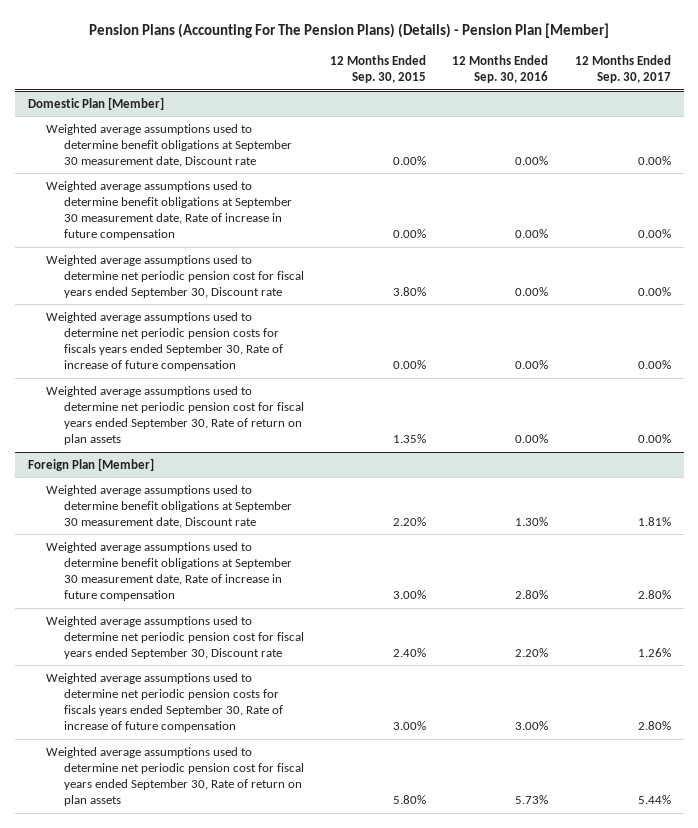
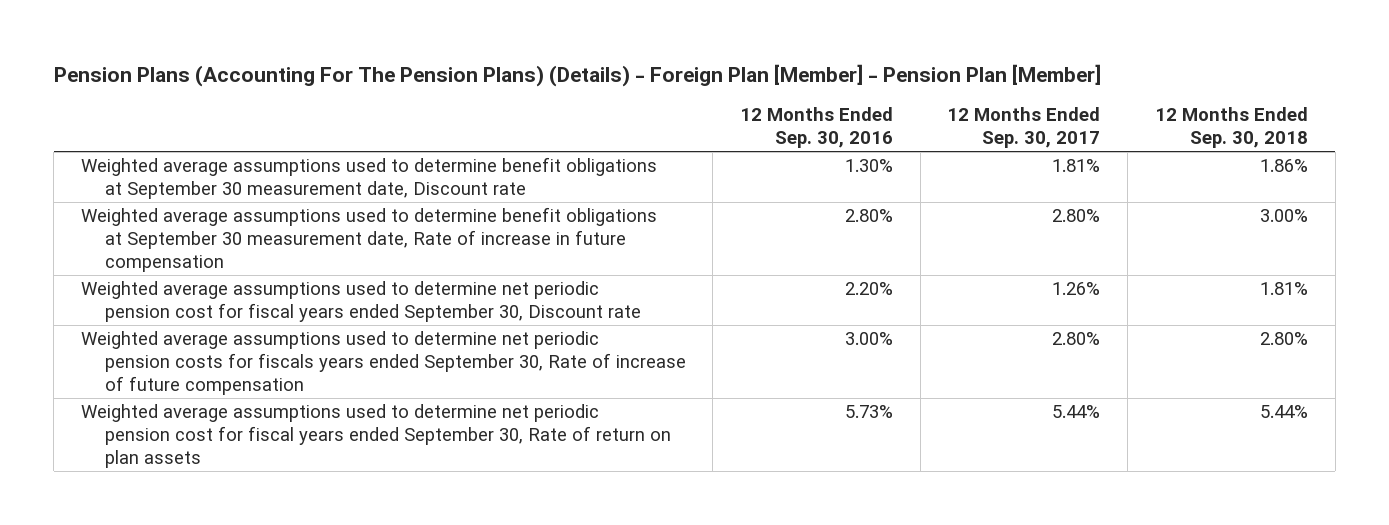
- Pension Plans (Accounting For The Pension Plans) (Details) - Pension Plan [Member]
+ Pension Plans (Accounting For The Pension Plans) (Details) - Foreign Plan [Member] - Pension Plan [Member]
- | 12 Months Ended Sep. 30, 2015 | 12 Months Ended Sep. 30, 2016 | 12 Months Ended Sep. 30, 2017
+ | 12 Months Ended Sep. 30, 2016 | 12 Months Ended Sep. 30, 2017 | 12 Months Ended Sep. 30, 2018
- Domestic Plan [Member]
- Weighted average assumptions used to determine benefit obligations at September 30 measurement date, Discount rate | 0.00% | 0.00% | 0.00%
- Weighted average assumptions used to determine benefit obligations at September 30 measurement date, Rate of increase in future compensation | 0.00% | 0.00% | 0.00%
- Weighted average assumptions used to determine net periodic pension cost for fiscal years ended September 30, Discount rate | 3.80% | 0.00% | 0.00%
- Weighted average assumptions used to determine net periodic pension costs for fiscals years ended September 30, Rate of increase of future compensation | 0.00% | 0.00% | 0.00%
- Weighted average assumptions used to determine net periodic pension cost for fiscal years ended September 30, Rate of return on plan assets | 1.35% | 0.00% | 0.00%
- Foreign Plan [Member]

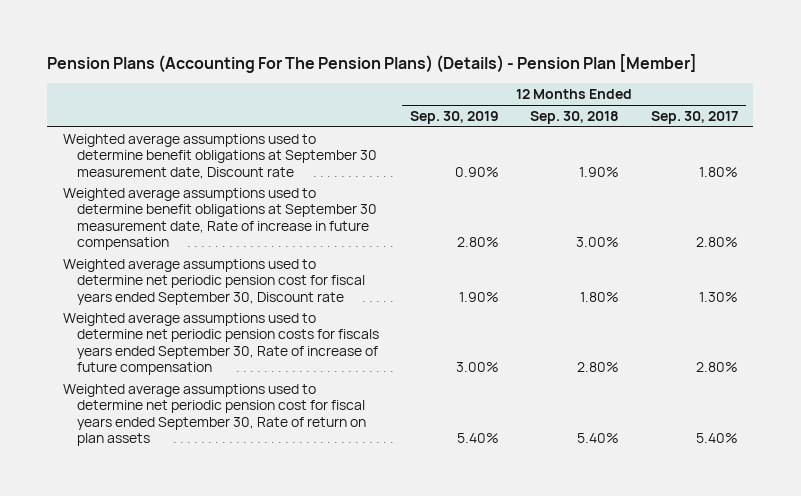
- Pension Plans (Accounting For The Pension Plans) (Details) - Foreign Plan [Member] - Pension Plan [Member]
+ Pension Plans (Accounting For The Pension Plans) (Details) - Pension Plan [Member]
- | 12 Months Ended Sep. 30, 2016 | 12 Months Ended Sep. 30, 2017 | 12 Months Ended Sep. 30, 2018
+ | 12 Months Ended Sep. 30, 2019 | 12 Months Ended Sep. 30, 2018 | 12 Months Ended Sep. 30, 2017
- Weighted average assumptions used to determine benefit obligations at September 30 measurement date, Discount rate | 1.30% | 1.81% | 1.86%
+ Weighted average assumptions used to determine benefit obligations at September 30 measurement date, Discount rate | 0.90% | 1.90% | 1.80%
- Weighted average assumptions used to determine net periodic pension cost for fiscal years ended September 30, Discount rate | 2.20% | 1.26% | 1.81%
+ Weighted average assumptions used to determine net periodic pension cost for fiscal years ended September 30, Discount rate | 1.90% | 1.80% | 1.30%
- Weighted average assumptions used to determine net periodic pension cost for fiscal years ended September 30, Rate of return on plan assets | 5.73% | 5.44% | 5.44%
+ Weighted average assumptions used to determine net periodic pension cost for fiscal years ended September 30, Rate of return on plan assets | 5.40% | 5.40% | 5.40%

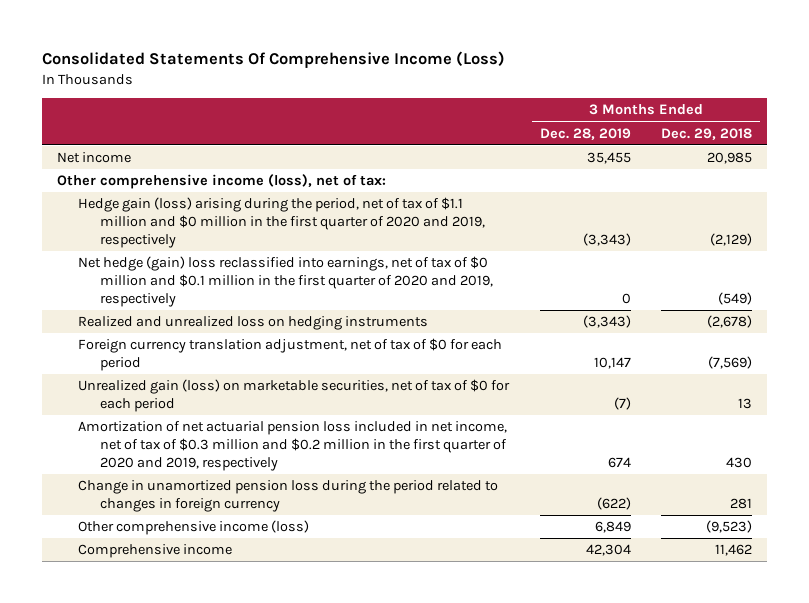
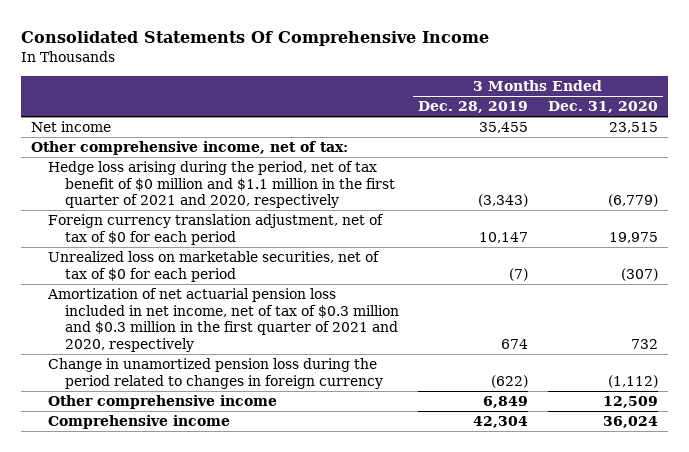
- Consolidated Statements Of Comprehensive Income (Loss)
+ Consolidated Statements Of Comprehensive Income
- | 3 Months Ended Dec. 28, 2019 | 3 Months Ended Dec. 29, 2018
+ | 3 Months Ended Dec. 28, 2019 | 3 Months Ended Dec. 31, 2020
- Other comprehensive income (loss), net of tax:
- Hedge gain (loss) arising during the period, net of tax of $1.1 million and $0 million in the first quarter of 2020 and 2019, respectively | (3,343) | (2,129)
- Net hedge (gain) loss reclassified into earnings, net of tax of $0 million and $0.1 million in the first quarter of 2020 and 2019, respectively | 0 | (549)
- Realized and unrealized loss on hedging instruments | (3,343) | (2,678)
+ Other comprehensive income, net of tax:
+ Hedge loss arising during the period, net of tax benefit of $0 million and $1.1 million in the first quarter of 2021 and 2020, respectively | (3,343) | (6,779)
- Unrealized gain (loss) on marketable securities, net of tax of $0 for each period | (7) | 13
- Amortization of net actuarial pension loss included in net income, net of tax of $0.3 million and $0.2 million in the first quarter of 2020 and 2019, respectively | 674 | 430
+ Unrealized loss on marketable securities, net of tax of $0 for each period | (7) | (307)
+ Amortization of net actuarial pension loss included in net income, net of tax of $0.3 million and $0.3 million in the first quarter of 2021 and 2020, respectively | 674 | 732
- Other comprehensive income (loss) | 6,849 | (9,523)
+ Other comprehensive income | 6,849 | 12,509

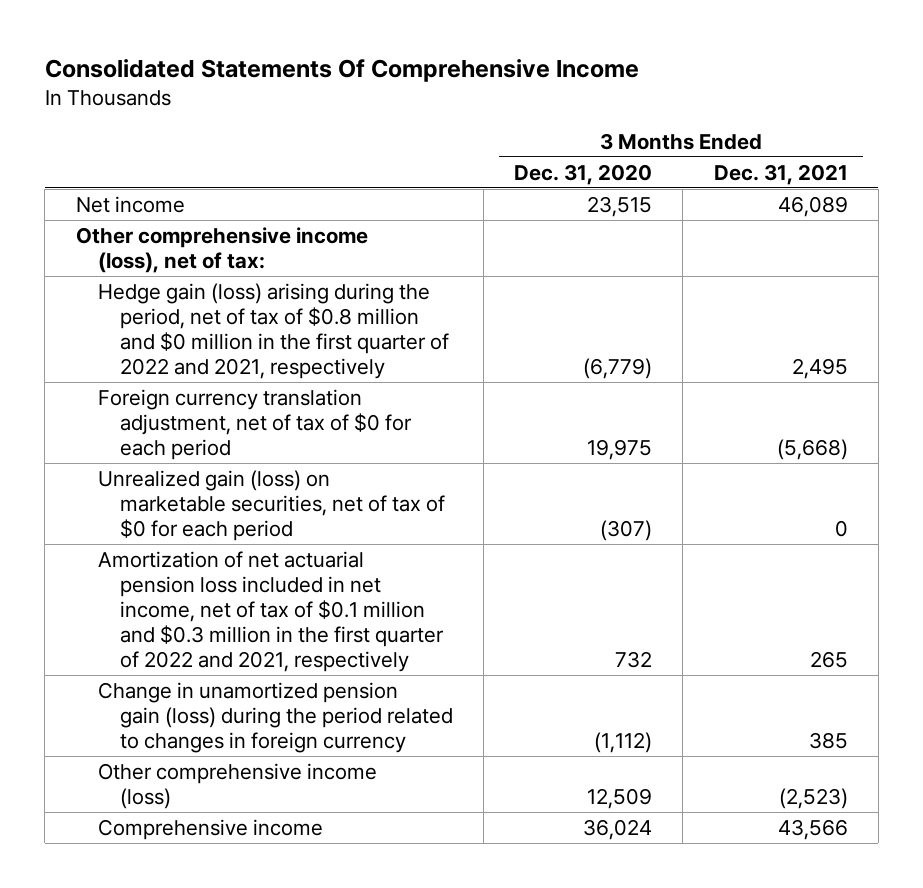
- | 3 Months Ended Dec. 28, 2019 | 3 Months Ended Dec. 31, 2020
+ | 3 Months Ended Dec. 31, 2020 | 3 Months Ended Dec. 31, 2021
- Other comprehensive income, net of tax:
- Hedge loss arising during the period, net of tax benefit of $0 million and $1.1 million in the first quarter of 2021 and 2020, respectively | (3,343) | (6,779)
+ Other comprehensive income (loss), net of tax:
+ Hedge gain (loss) arising during the period, net of tax of $0.8 million and $0 million in the first quarter of 2022 and 2021, respectively | (6,779) | 2,495
- Unrealized loss on marketable securities, net of tax of $0 for each period | (7) | (307)
- Amortization of net actuarial pension loss included in net income, net of tax of $0.3 million and $0.3 million in the first quarter of 2021 and 2020, respectively | 674 | 732
- Change in unamortized pension loss during the period related to changes in foreign currency | (622) | (1,112)
- Other comprehensive income | 6,849 | 12,509
+ Unrealized gain (loss) on marketable securities, net of tax of $0 for each period | (307) | 0
+ Amortization of net actuarial pension loss included in net income, net of tax of $0.1 million and $0.3 million in the first quarter of 2022 and 2021, respectively | 732 | 265
+ Change in unamortized pension gain (loss) during the period related to changes in foreign currency | (1,112) | 385
+ Other comprehensive income (loss) | 12,509 | (2,523)

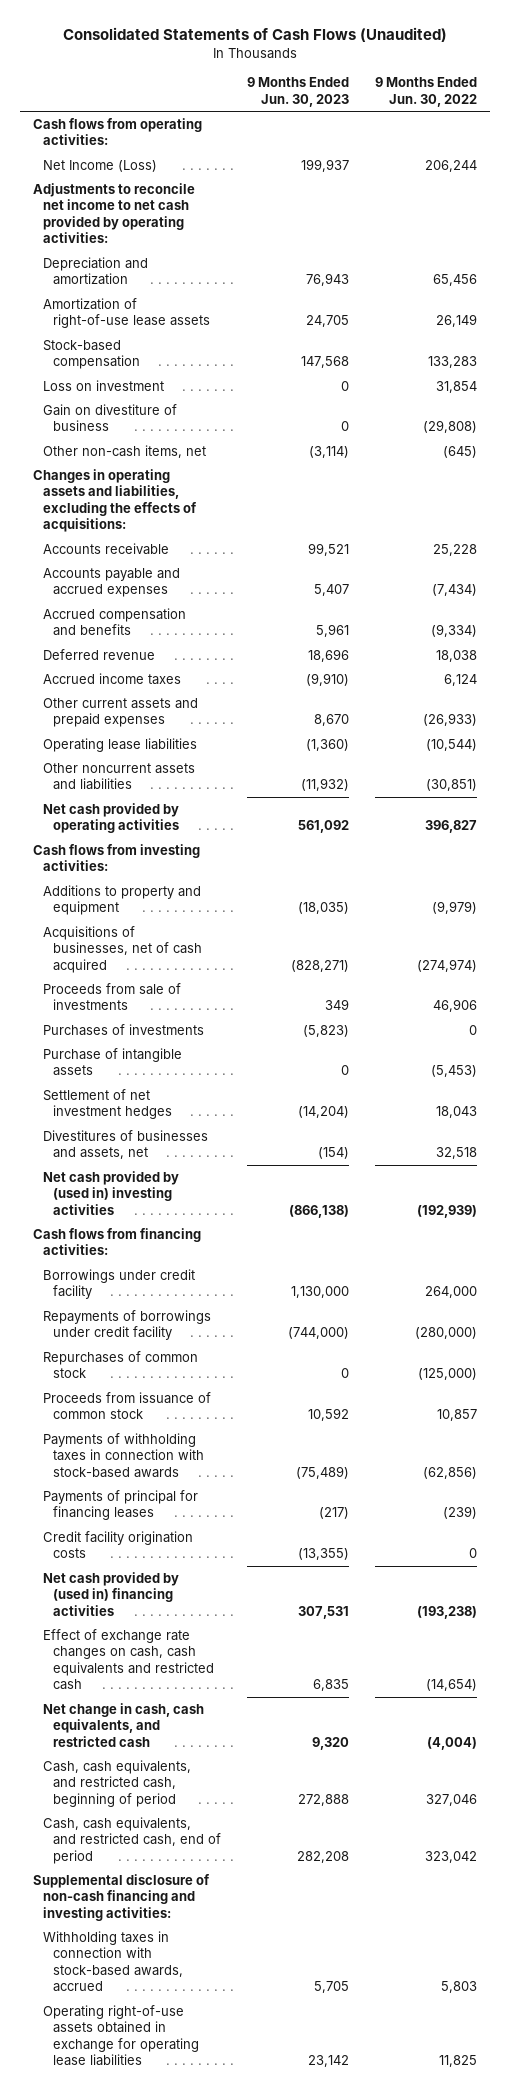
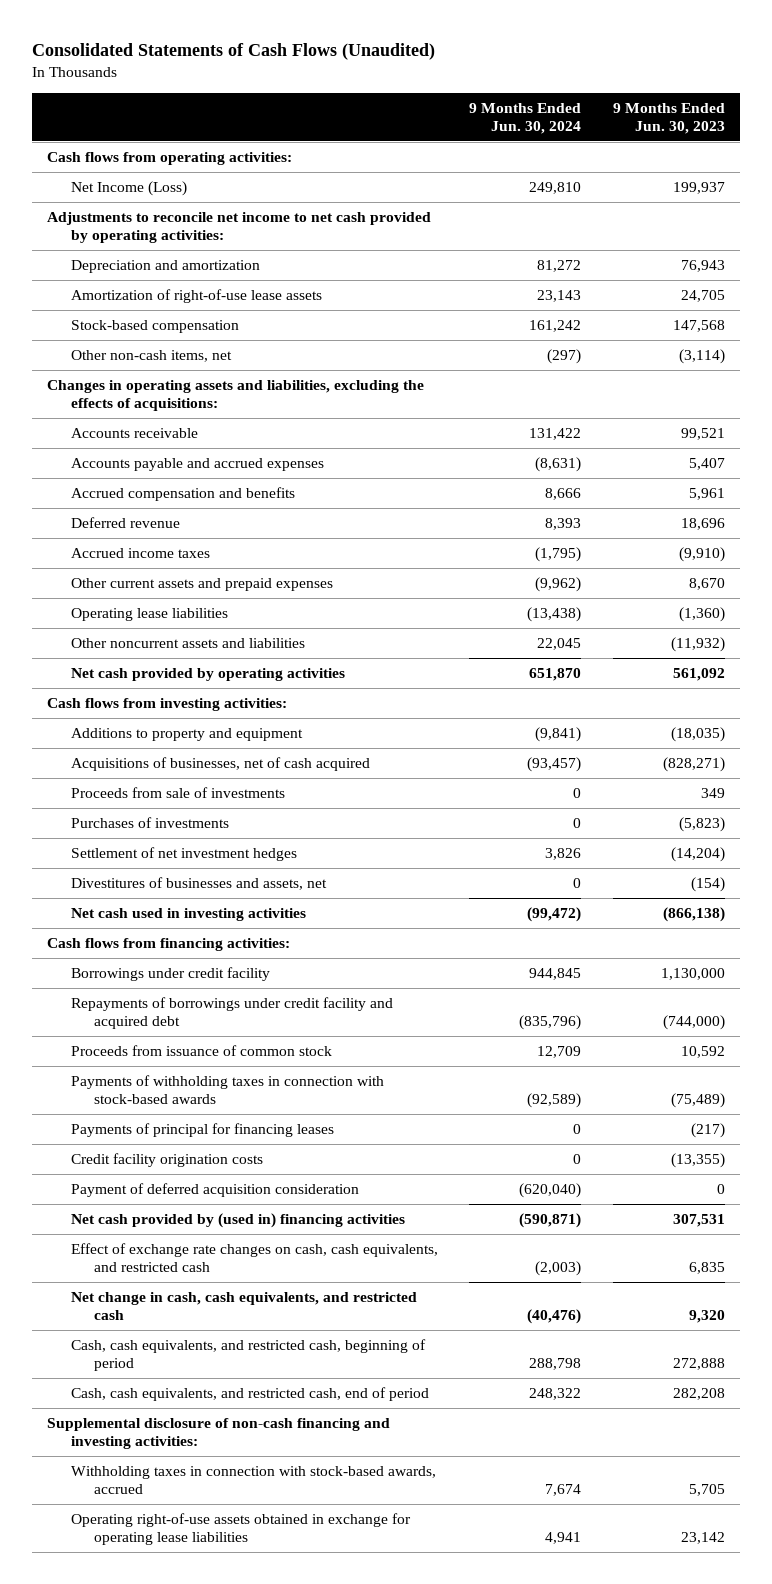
- | 9 Months Ended Jun. 30, 2023 | 9 Months Ended Jun. 30, 2022
+ | 9 Months Ended Jun. 30, 2024 | 9 Months Ended Jun. 30, 2023
- Loss on investment | 0 | 31,854
- Gain on divestiture of business | 0 | (29,808)
- Purchase of intangible assets | 0 | (5,453)
- Net cash provided by (used in) investing activities | (866,138) | (192,939)
+ Net cash used in investing activities | (99,472) | (866,138)
- Repayments of borrowings under credit facility | (744,000) | (280,000)
- Repurchases of common stock | 0 | (125,000)
+ Repayments of borrowings under credit facility and acquired debt | (835,796) | (744,000)
+ Payment of deferred acquisition consideration | (620,040) | 0
- Effect of exchange rate changes on cash, cash equivalents and restricted cash | 6,835 | (14,654)
+ Effect of exchange rate changes on cash, cash equivalents, and restricted cash | (2,003) | 6,835

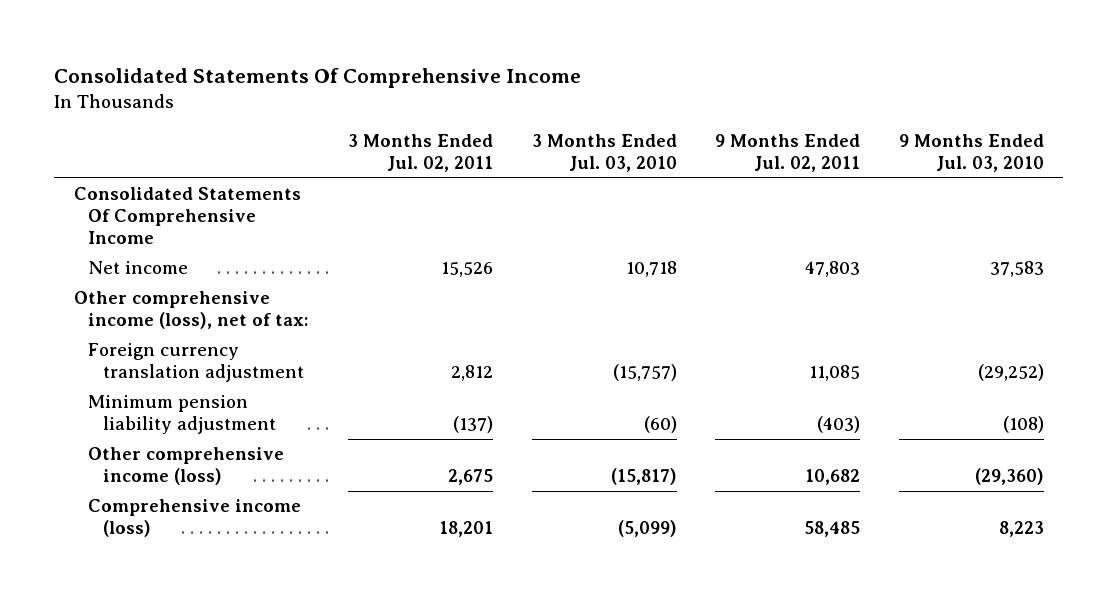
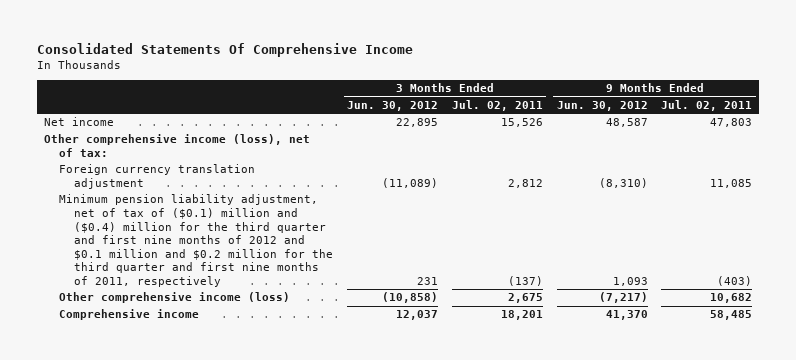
- | 3 Months Ended Jul. 02, 2011 | 3 Months Ended Jul. 03, 2010 | 9 Months Ended Jul. 02, 2011 | 9 Months Ended Jul. 03, 2010
+ | 3 Months Ended Jun. 30, 2012 | 3 Months Ended Jul. 02, 2011 | 9 Months Ended Jun. 30, 2012 | 9 Months Ended Jul. 02, 2011
- Consolidated Statements Of Comprehensive Income
- Minimum pension liability adjustment | (137) | (60) | (403) | (108)
+ Minimum pension liability adjustment, net of tax of ($0.1) million and ($0.4) million for the third quarter and first nine months of 2012 and $0.1 million and $0.2 million for the third quarter and first nine months of 2011, respectively | 231 | (137) | 1,093 | (403)
- Comprehensive income (loss) | 18,201 | (5,099) | 58,485 | 8,223
+ Comprehensive income | 12,037 | 18,201 | 41,370 | 58,485

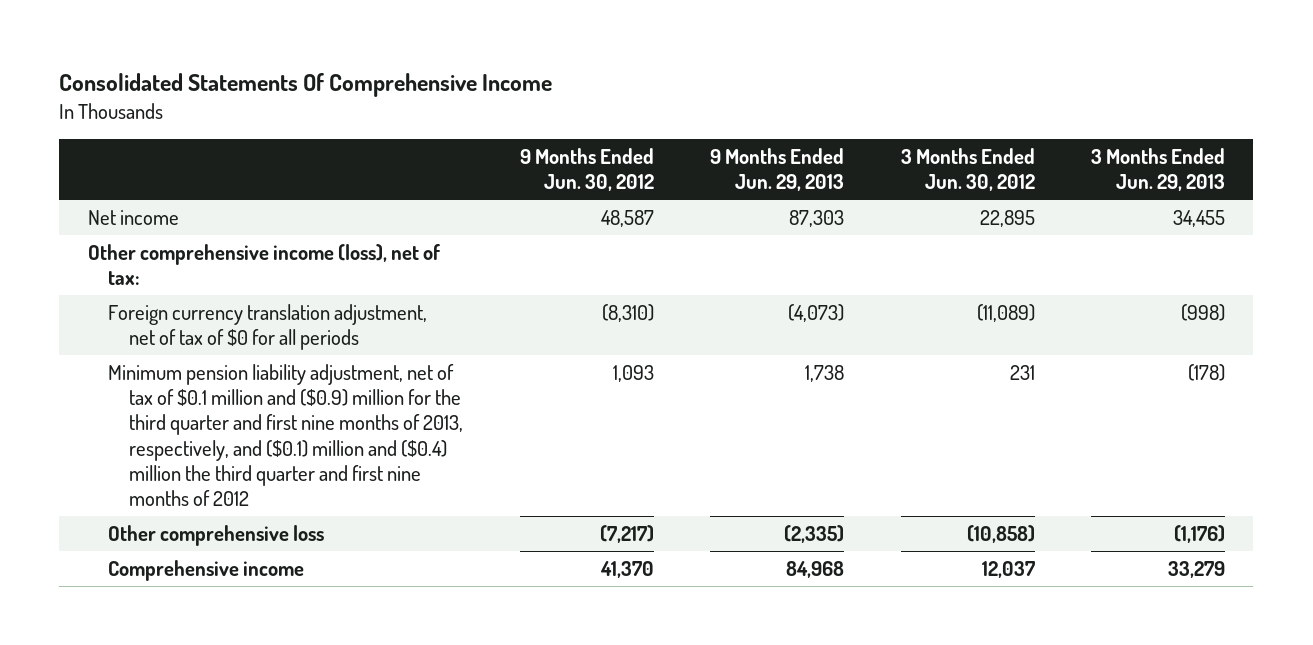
- | 3 Months Ended Jun. 30, 2012 | 3 Months Ended Jul. 02, 2011 | 9 Months Ended Jun. 30, 2012 | 9 Months Ended Jul. 02, 2011
+ | 9 Months Ended Jun. 30, 2012 | 9 Months Ended Jun. 29, 2013 | 3 Months Ended Jun. 30, 2012 | 3 Months Ended Jun. 29, 2013
- Foreign currency translation adjustment | (11,089) | 2,812 | (8,310) | 11,085
- Minimum pension liability adjustment, net of tax of ($0.1) million and ($0.4) million for the third quarter and first nine months of 2012 and $0.1 million and $0.2 million for the third quarter and first nine months of 2011, respectively | 231 | (137) | 1,093 | (403)
- Other comprehensive income (loss) | (10,858) | 2,675 | (7,217) | 10,682
+ Foreign currency translation adjustment, net of tax of $0 for all periods | (8,310) | (4,073) | (11,089) | (998)
+ Minimum pension liability adjustment, net of tax of $0.1 million and ($0.9) million for the third quarter and first nine months of 2013, respectively, and ($0.1) million and ($0.4) million the third quarter and first nine months of 2012 | 1,093 | 1,738 | 231 | (178)
+ Other comprehensive loss | (7,217) | (2,335) | (10,858) | (1,176)

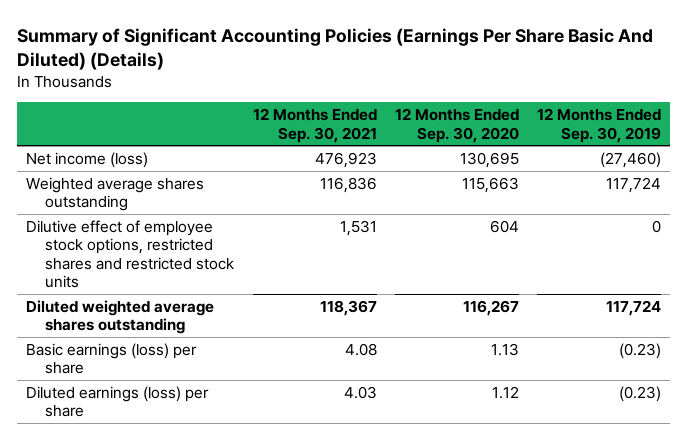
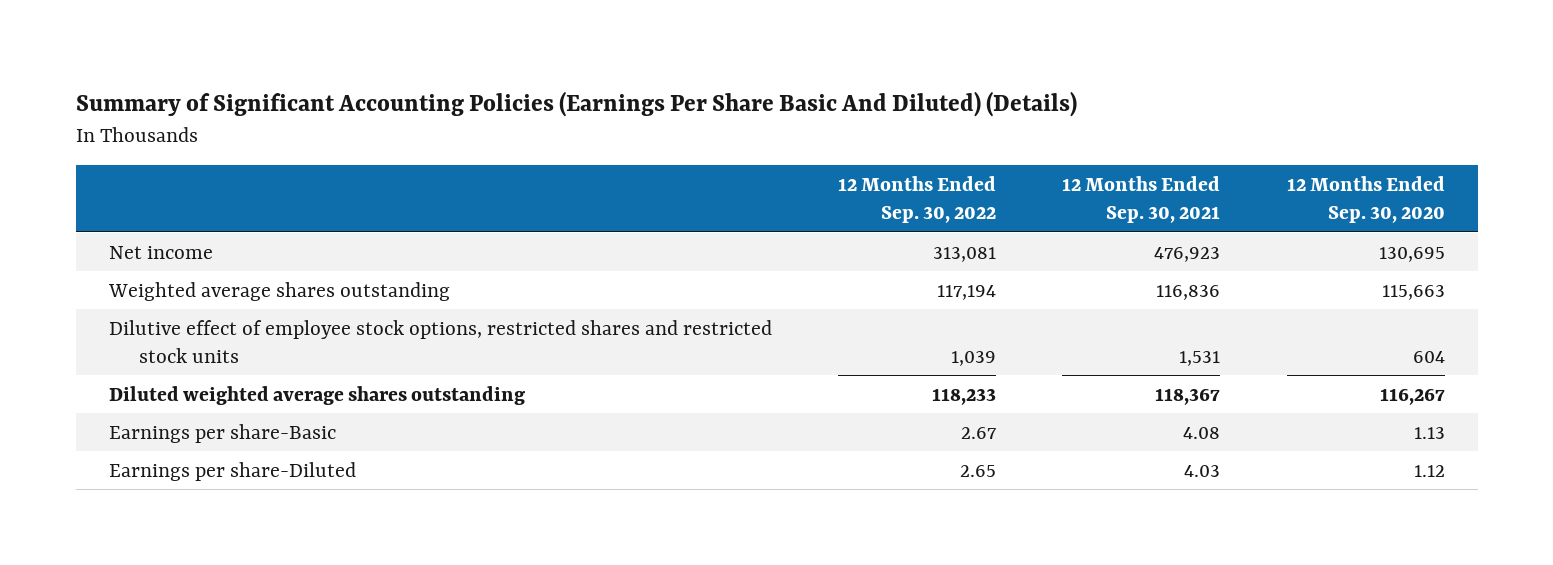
- | 12 Months Ended Sep. 30, 2021 | 12 Months Ended Sep. 30, 2020 | 12 Months Ended Sep. 30, 2019
+ | 12 Months Ended Sep. 30, 2022 | 12 Months Ended Sep. 30, 2021 | 12 Months Ended Sep. 30, 2020
- Net income (loss) | 476,923 | 130,695 | (27,460)
+ Net income | 313,081 | 476,923 | 130,695
- Basic earnings (loss) per share | 4.08 | 1.13 | (0.23)
- Diluted earnings (loss) per share | 4.03 | 1.12 | (0.23)
+ Earnings per share-Basic | 2.67 | 4.08 | 1.13
+ Earnings per share-Diluted | 2.65 | 4.03 | 1.12

